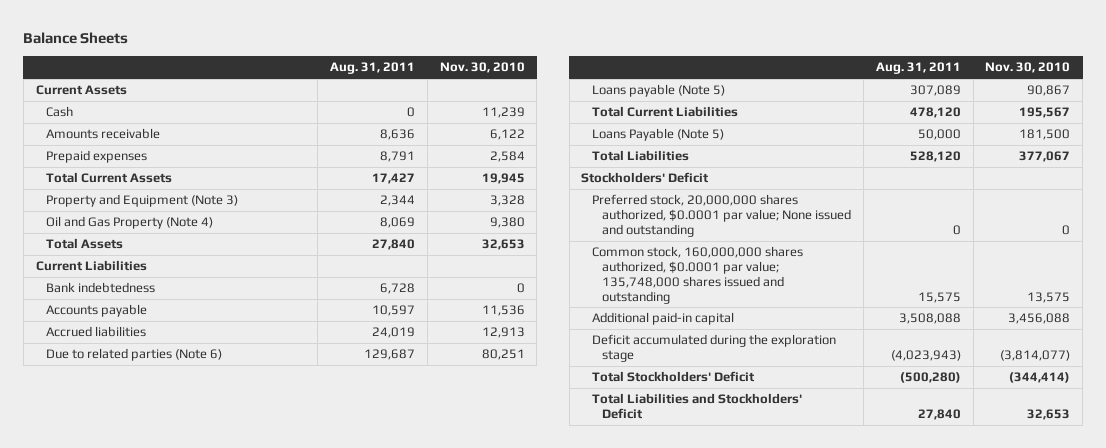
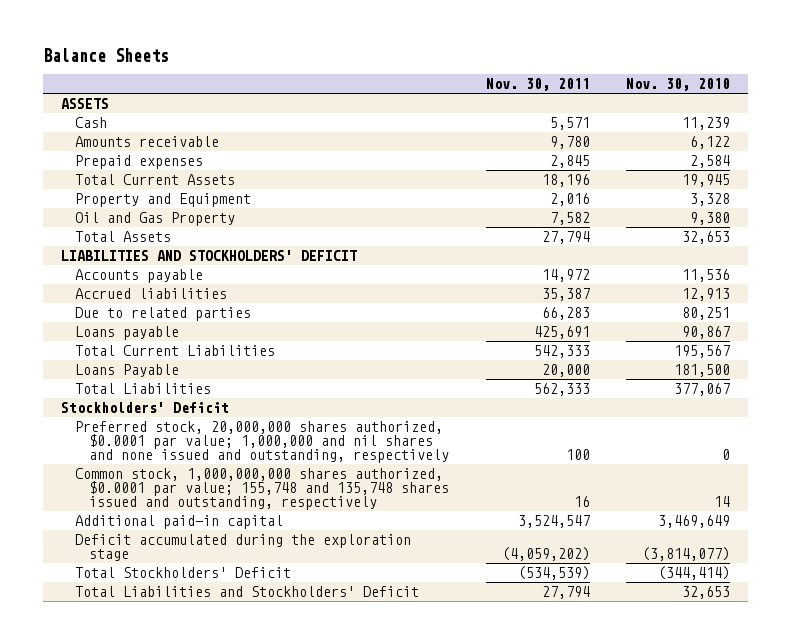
- | Aug. 31, 2011 | Nov. 30, 2010
+ | Nov. 30, 2011 | Nov. 30, 2010
- Current Assets
+ ASSETS
- Property and Equipment (Note 3) | 2,344 | 3,328
- Oil and Gas Property (Note 4) | 8,069 | 9,380
+ Property and Equipment | 2,016 | 3,328
+ Oil and Gas Property | 7,582 | 9,380
- Current Liabilities
- Bank indebtedness | 6,728 | 0
+ LIABILITIES AND STOCKHOLDERS' DEFICIT
- Due to related parties (Note 6) | 129,687 | 80,251
- Loans payable (Note 5) | 307,089 | 90,867
+ Due to related parties | 66,283 | 80,251
+ Loans payable | 425,691 | 90,867
- Loans Payable (Note 5) | 50,000 | 181,500
+ Loans Payable | 20,000 | 181,500
- Preferred stock, 20,000,000 shares authorized, $0.0001 par value; None issued and outstanding | 0 | 0
- Common stock, 160,000,000 shares authorized, $0.0001 par value; 135,748,000 shares issued and outstanding | 15,575 | 13,575
- Additional paid-in capital | 3,508,088 | 3,456,088
+ Preferred stock, 20,000,000 shares authorized, $0.0001 par value; 1,000,000 and nil shares and none issued and outstanding, respectively | 100 | 0
+ Common stock, 1,000,000,000 shares authorized, $0.0001 par value; 155,748 and 135,748 shares issued and outstanding, respectively | 16 | 14
+ Additional paid-in capital | 3,524,547 | 3,469,649

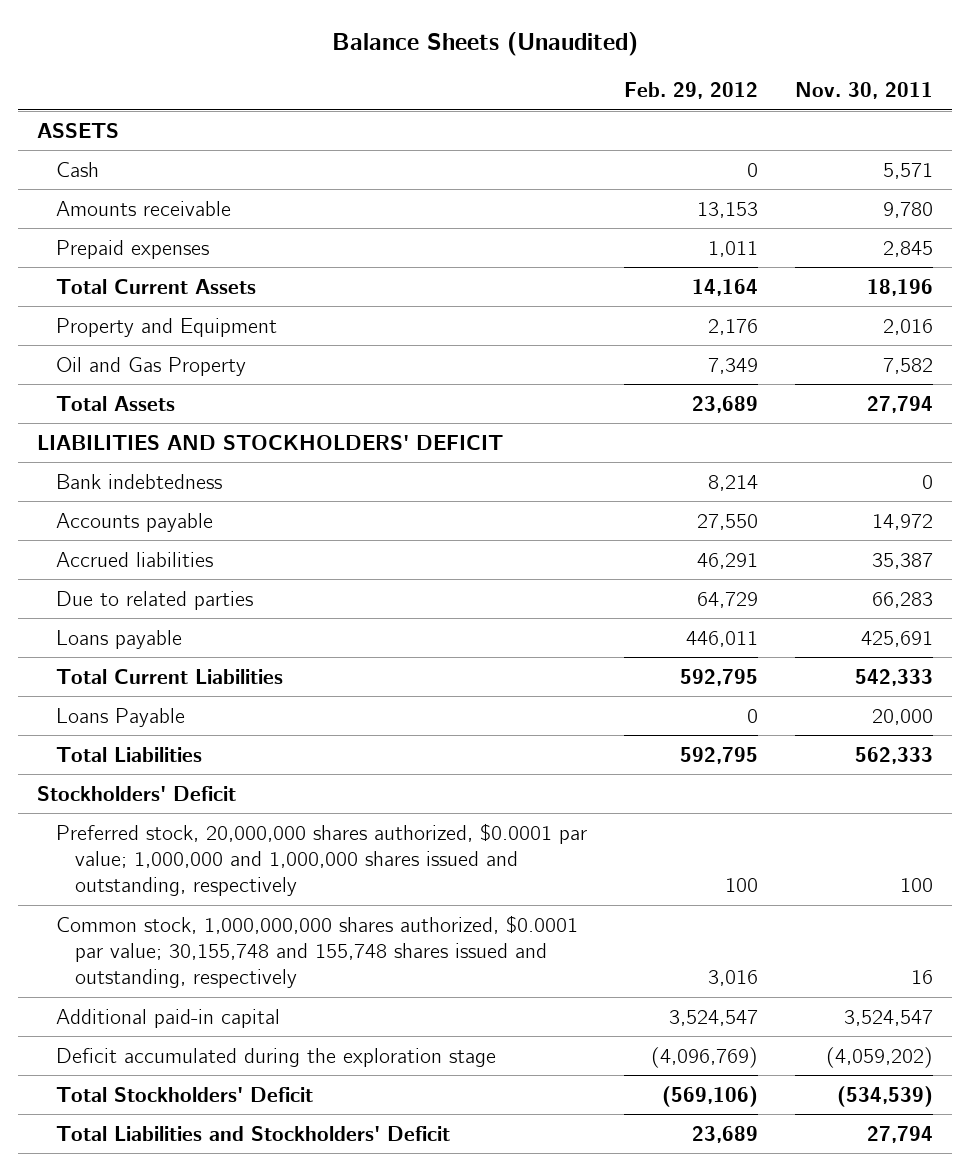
- Balance Sheets
+ Balance Sheets (Unaudited)
- | Nov. 30, 2011 | Nov. 30, 2010
+ | Feb. 29, 2012 | Nov. 30, 2011
+ Bank indebtedness | 8,214 | 0
- Preferred stock, 20,000,000 shares authorized, $0.0001 par value; 1,000,000 and nil shares and none issued and outstanding, respectively | 100 | 0
- Common stock, 1,000,000,000 shares authorized, $0.0001 par value; 155,748 and 135,748 shares issued and outstanding, respectively | 16 | 14
+ Preferred stock, 20,000,000 shares authorized, $0.0001 par value; 1,000,000 and 1,000,000 shares issued and outstanding, respectively | 100 | 100
+ Common stock, 1,000,000,000 shares authorized, $0.0001 par value; 30,155,748 and 155,748 shares issued and outstanding, respectively | 3,016 | 16

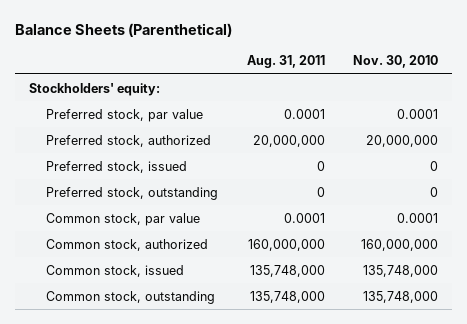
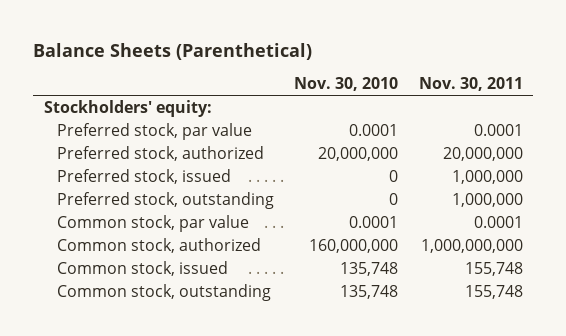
- | Aug. 31, 2011 | Nov. 30, 2010
+ | Nov. 30, 2010 | Nov. 30, 2011
- Common stock, issued | 135,748,000 | 135,748,000
- Common stock, outstanding | 135,748,000 | 135,748,000
+ Common stock, issued | 135,748 | 155,748
+ Common stock, outstanding | 135,748 | 155,748

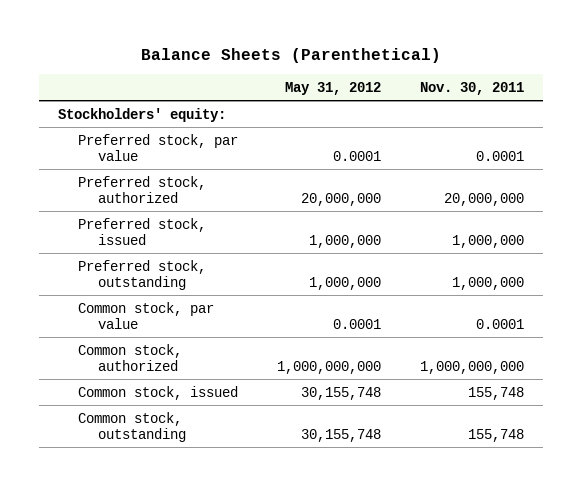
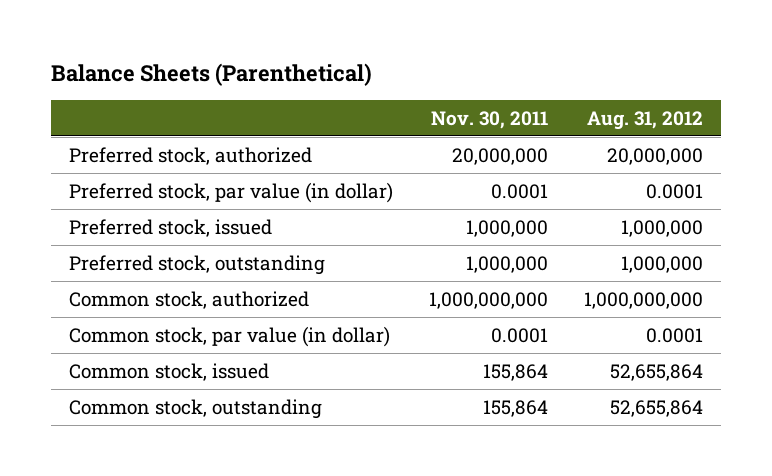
- | May 31, 2012 | Nov. 30, 2011
+ | Nov. 30, 2011 | Aug. 31, 2012
- Stockholders' equity:
- Preferred stock, par value | 0.0001 | 0.0001
+ Preferred stock, par value (in dollar) | 0.0001 | 0.0001
- Common stock, par value | 0.0001 | 0.0001
- Common stock, issued | 30,155,748 | 155,748
- Common stock, outstanding | 30,155,748 | 155,748
+ Common stock, par value (in dollar) | 0.0001 | 0.0001
+ Common stock, issued | 155,864 | 52,655,864
+ Common stock, outstanding | 155,864 | 52,655,864

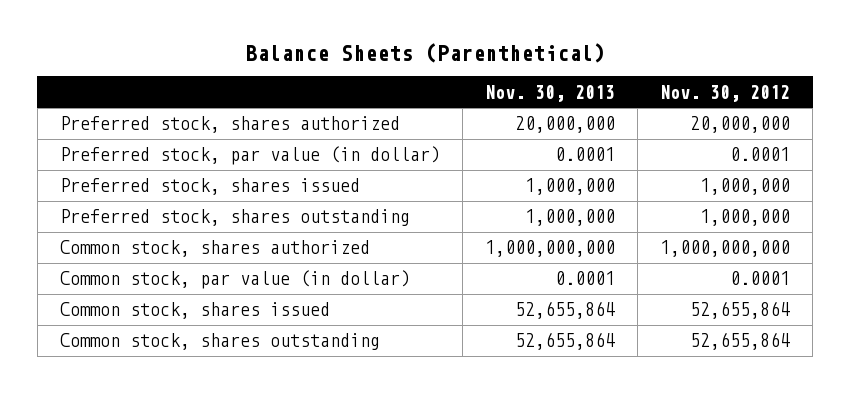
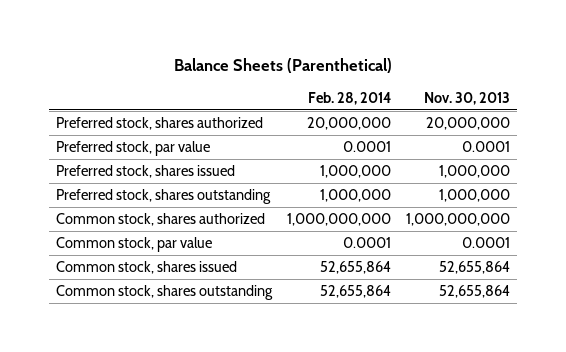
- | Nov. 30, 2013 | Nov. 30, 2012
+ | Feb. 28, 2014 | Nov. 30, 2013
- Preferred stock, par value (in dollar) | 0.0001 | 0.0001
+ Preferred stock, par value | 0.0001 | 0.0001
- Common stock, par value (in dollar) | 0.0001 | 0.0001
+ Common stock, par value | 0.0001 | 0.0001

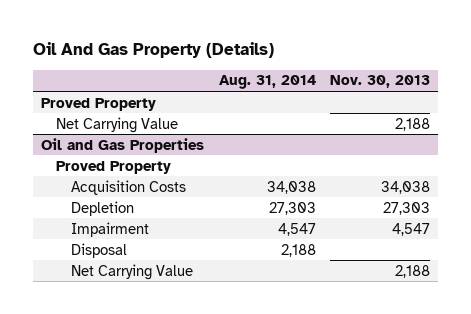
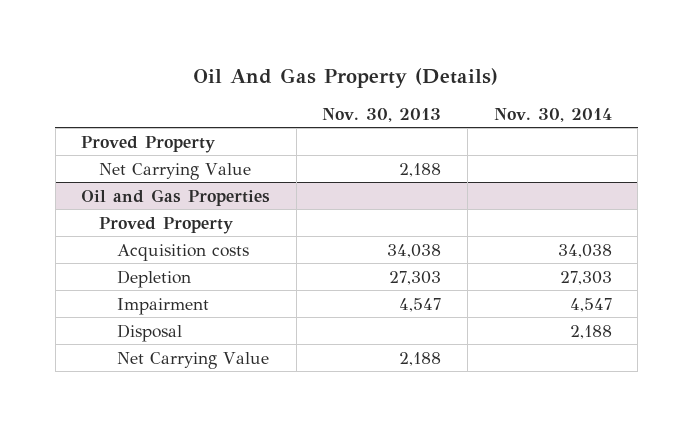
- | Aug. 31, 2014 | Nov. 30, 2013
+ | Nov. 30, 2013 | Nov. 30, 2014
@ Oil and Gas Properties
- Acquisition Costs | 34,038 | 34,038
+ Acquisition costs | 34,038 | 34,038

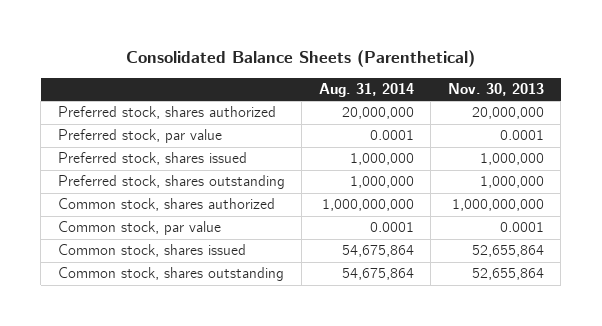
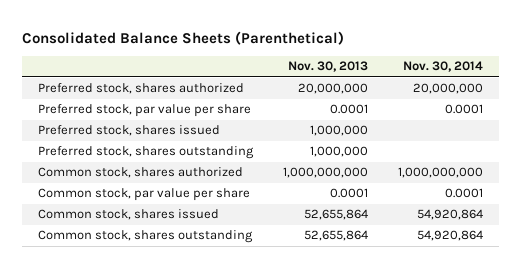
- | Aug. 31, 2014 | Nov. 30, 2013
+ | Nov. 30, 2013 | Nov. 30, 2014
- Preferred stock, par value | 0.0001 | 0.0001
+ Preferred stock, par value per share | 0.0001 | 0.0001
- Common stock, par value | 0.0001 | 0.0001
+ Common stock, par value per share | 0.0001 | 0.0001

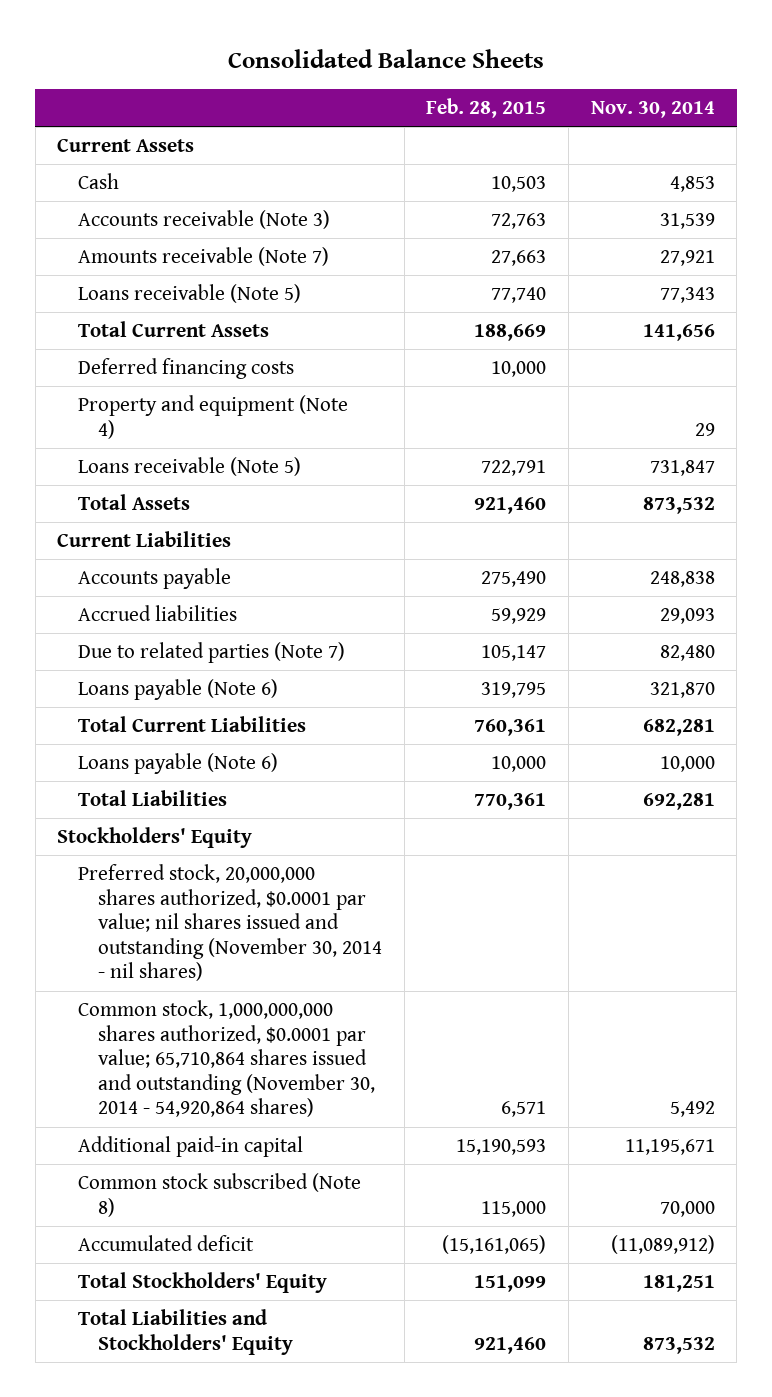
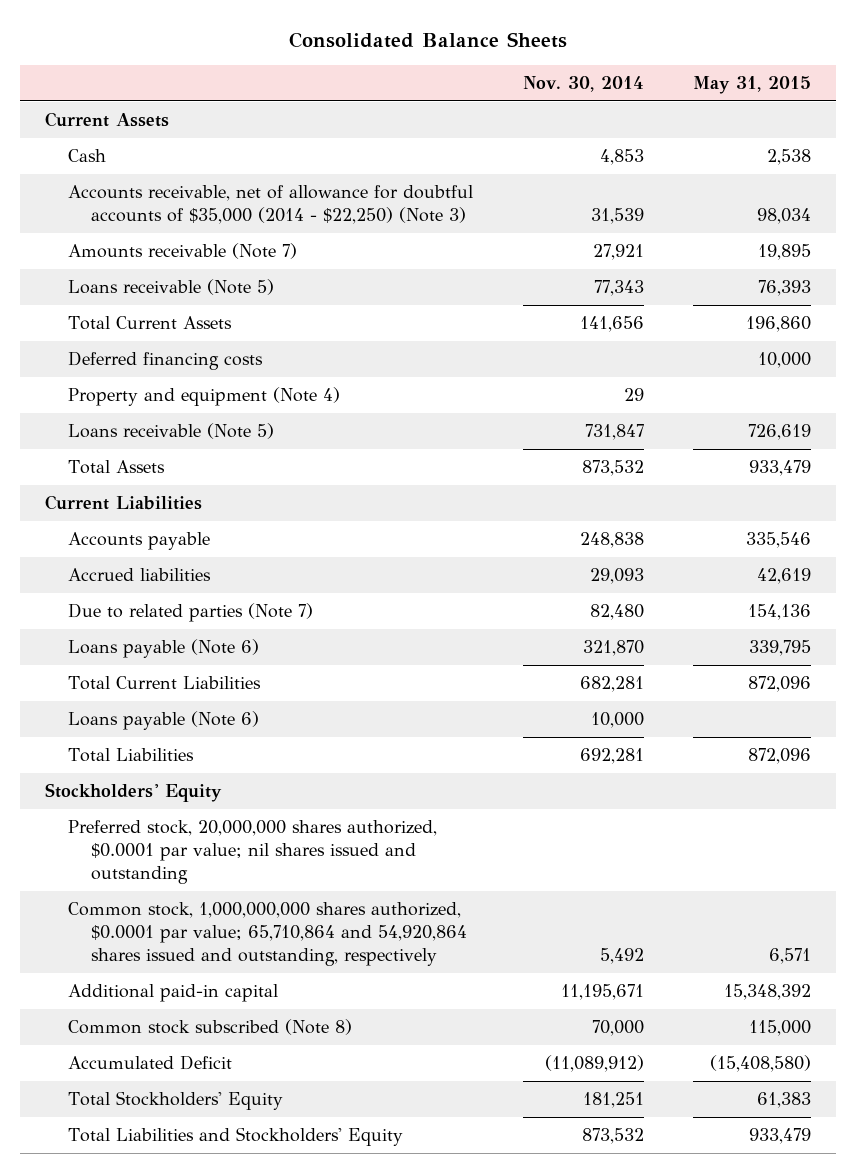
- | Feb. 28, 2015 | Nov. 30, 2014
+ | Nov. 30, 2014 | May 31, 2015
- Accounts receivable (Note 3) | 72,763 | 31,539
+ Accounts receivable, net of allowance for doubtful accounts of $35,000 (2014 - $22,250) (Note 3) | 31,539 | 98,034
- Preferred stock, 20,000,000 shares authorized, $0.0001 par value; nil shares issued and outstanding (November 30, 2014 - nil shares)
- Common stock, 1,000,000,000 shares authorized, $0.0001 par value; 65,710,864 shares issued and outstanding (November 30, 2014 - 54,920,864 shares) | 6,571 | 5,492
+ Preferred stock, 20,000,000 shares authorized, $0.0001 par value; nil shares issued and outstanding
+ Common stock, 1,000,000,000 shares authorized, $0.0001 par value; 65,710,864 and 54,920,864 shares issued and outstanding, respectively | 5,492 | 6,571
- Accumulated deficit | (15,161,065) | (11,089,912)
+ Accumulated Deficit | (11,089,912) | (15,408,580)

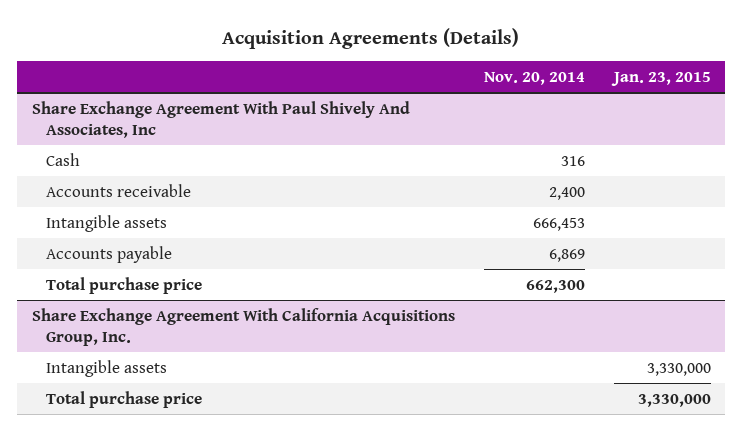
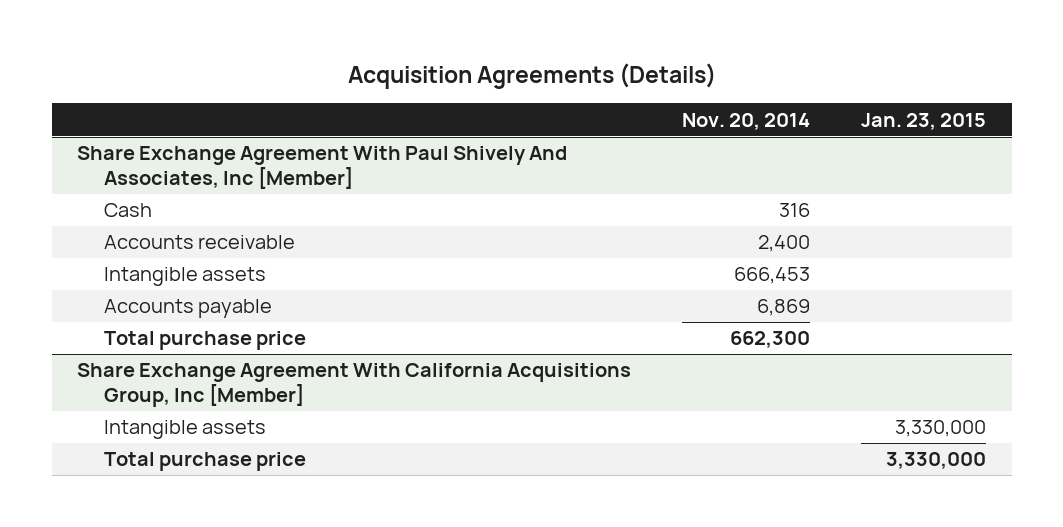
- Share Exchange Agreement With Paul Shively And Associates, Inc
+ Share Exchange Agreement With Paul Shively And Associates, Inc [Member]
- Share Exchange Agreement With California Acquisitions Group, Inc.
+ Share Exchange Agreement With California Acquisitions Group, Inc [Member]

